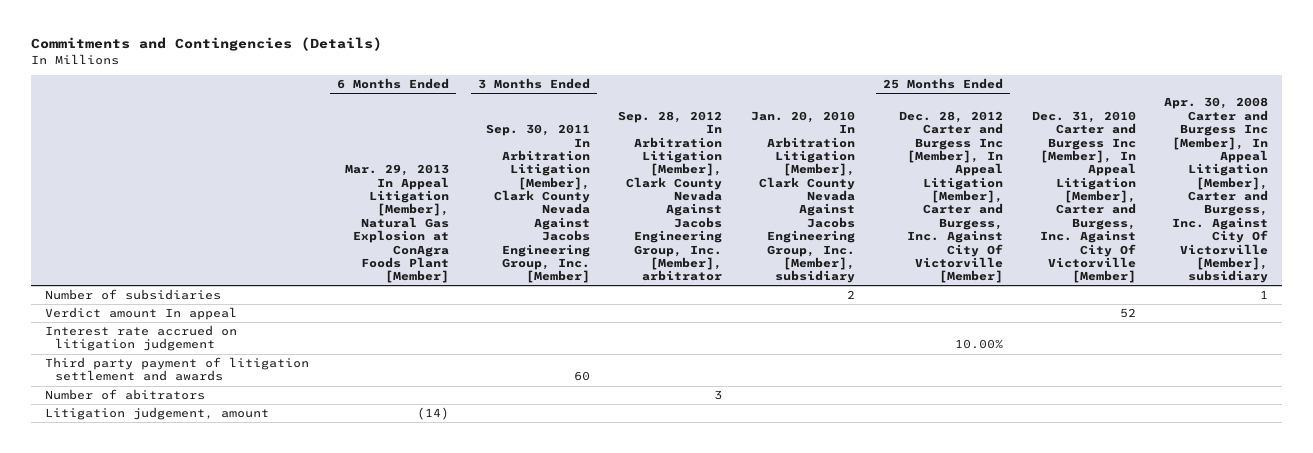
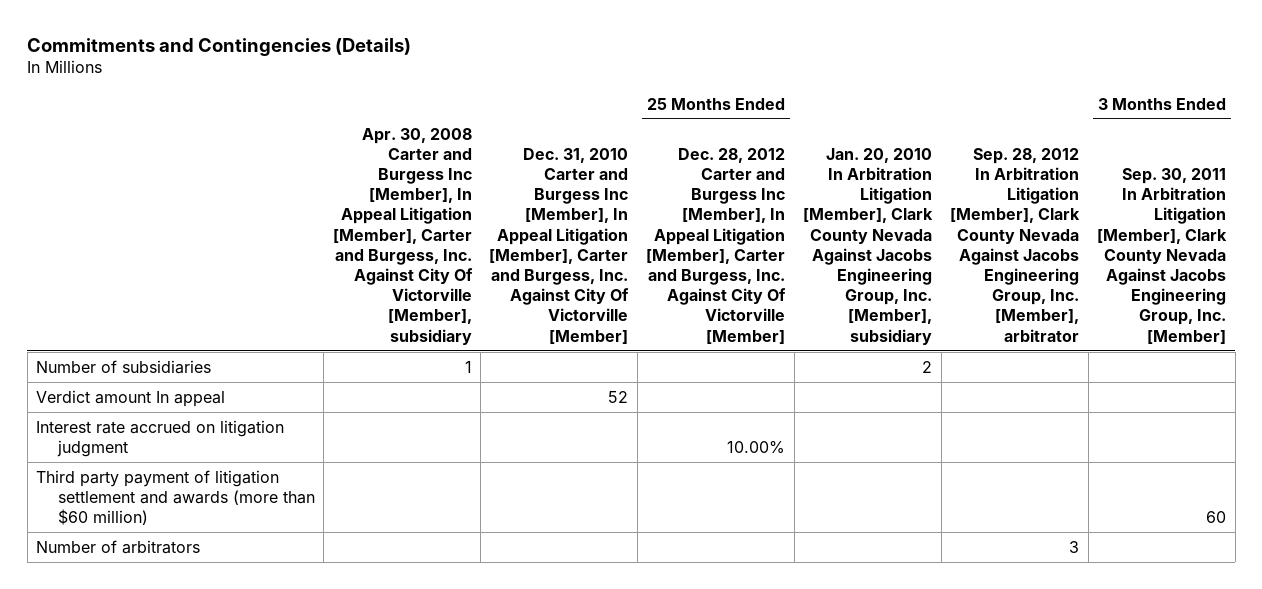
- | 6 Months Ended Mar. 29, 2013 In Appeal Litigation [Member], Natural Gas Explosion at ConAgra Foods Plant [Member] | 3 Months Ended Sep. 30, 2011 In Arbitration Litigation [Member], Clark County Nevada Against Jacobs Engineering Group, Inc. [Member] | Sep. 28, 2012 In Arbitration Litigation [Member], Clark County Nevada Against Jacobs Engineering Group, Inc. [Member], arbitrator | Jan. 20, 2010 In Arbitration Litigation [Member], Clark County Nevada Against Jacobs Engineering Group, Inc. [Member], subsidiary | 25 Months Ended Dec. 28, 2012 Carter and Burgess Inc [Member], In Appeal Litigation [Member], Carter and Burgess, Inc. Against City Of Victorville [Member] | Dec. 31, 2010 Carter and Burgess Inc [Member], In Appeal Litigation [Member], Carter and Burgess, Inc. Against City Of Victorville [Member] | Apr. 30, 2008 Carter and Burgess Inc [Member], In Appeal Litigation [Member], Carter and Burgess, Inc. Against City Of Victorville [Member], subsidiary
+ | Apr. 30, 2008 Carter and Burgess Inc [Member], In Appeal Litigation [Member], Carter and Burgess, Inc. Against City Of Victorville [Member], subsidiary | Dec. 31, 2010 Carter and Burgess Inc [Member], In Appeal Litigation [Member], Carter and Burgess, Inc. Against City Of Victorville [Member] | 25 Months Ended Dec. 28, 2012 Carter and Burgess Inc [Member], In Appeal Litigation [Member], Carter and Burgess, Inc. Against City Of Victorville [Member] | Jan. 20, 2010 In Arbitration Litigation [Member], Clark County Nevada Against Jacobs Engineering Group, Inc. [Member], subsidiary | Sep. 28, 2012 In Arbitration Litigation [Member], Clark County Nevada Against Jacobs Engineering Group, Inc. [Member], arbitrator | 3 Months Ended Sep. 30, 2011 In Arbitration Litigation [Member], Clark County Nevada Against Jacobs Engineering Group, Inc. [Member]
- Interest rate accrued on litigation judgement | | | | | 10.00% | |
- Third party payment of litigation settlement and awards | | 60 | | | | |
- Number of abitrators | | | 3 | | | |
- Litigation judgement, amount | (14) | | | | | |
+ Interest rate accrued on litigation judgment | | | 10.00% | | |
+ Third party payment of litigation settlement and awards (more than $60 million) | | | | | | 60
+ Number of arbitrators | | | | | 3 |

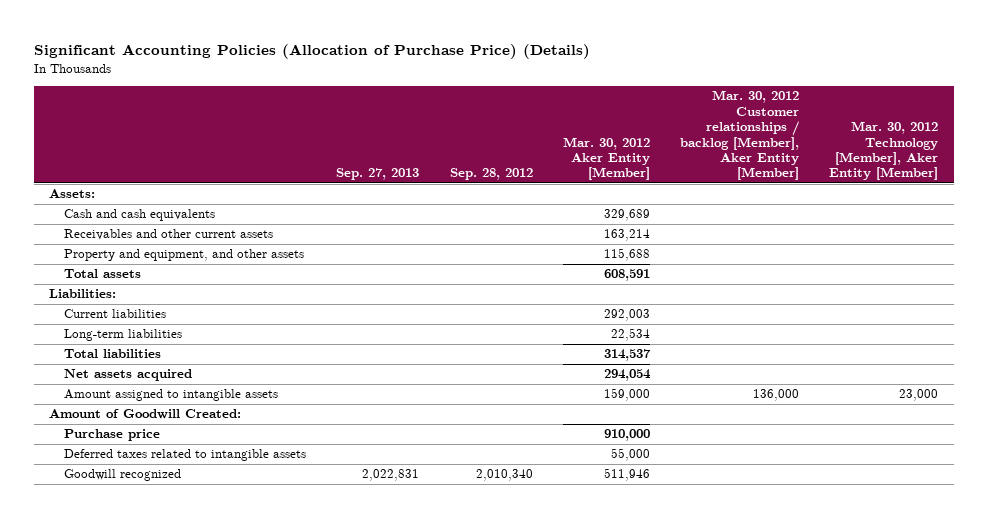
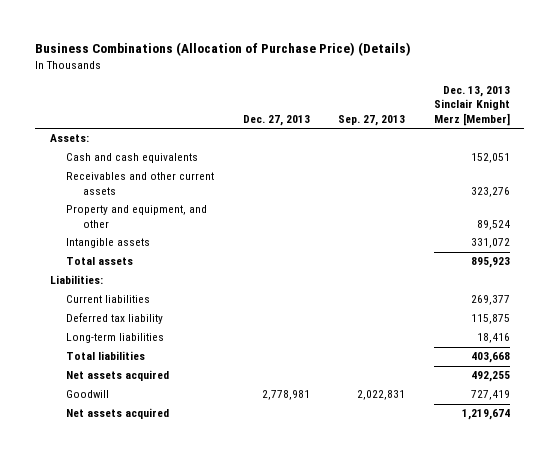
- Significant Accounting Policies (Allocation of Purchase Price) (Details)
+ Business Combinations (Allocation of Purchase Price) (Details)
- | Sep. 27, 2013 | Sep. 28, 2012 | Mar. 30, 2012 Aker Entity [Member] | Mar. 30, 2012 Customer relationships / backlog [Member], Aker Entity [Member] | Mar. 30, 2012 Technology [Member], Aker Entity [Member]
+ | Dec. 27, 2013 | Sep. 27, 2013 | Dec. 13, 2013 Sinclair Knight Merz [Member]
- Property and equipment, and other assets | | | 115,688 | |
+ Property and equipment, and other | | | 89,524
+ Intangible assets | | | 331,072
+ Deferred tax liability | | | 115,875
- Amount assigned to intangible assets | | | 159,000 | 136,000 | 23,000
- Amount of Goodwill Created:
- Purchase price | | | 910,000 | |
- Deferred taxes related to intangible assets | | | 55,000 | |
- Goodwill recognized | 2,022,831 | 2,010,340 | 511,946 | |
+ Goodwill | 2,778,981 | 2,022,831 | 727,419
+ Net assets acquired | | | 1,219,674

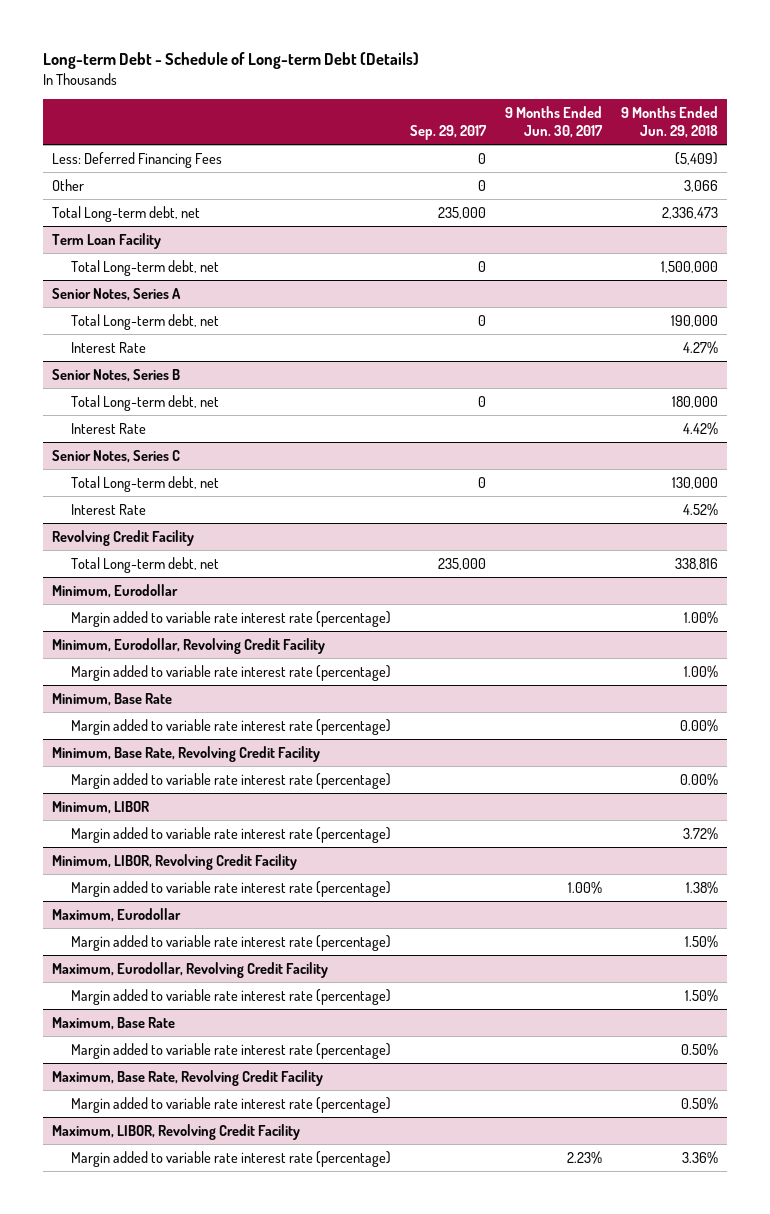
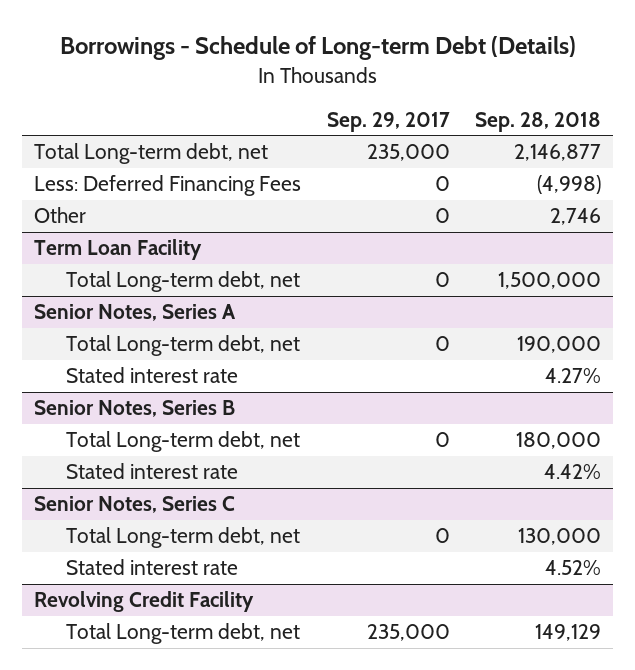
- Long-term Debt - Schedule of Long-term Debt (Details)
+ Borrowings - Schedule of Long-term Debt (Details)
- | Sep. 29, 2017 | 9 Months Ended Jun. 30, 2017 | 9 Months Ended Jun. 29, 2018
+ | Sep. 29, 2017 | Sep. 28, 2018
moved up: Total Long-term debt, net | 235,000 | 2,146,877
@ Senior Notes, Series A
- Interest Rate | | | 4.27%
+ Stated interest rate | | 4.27%
@ Senior Notes, Series B
- Interest Rate | | | 4.42%
+ Stated interest rate | | 4.42%
@ Senior Notes, Series C
- Interest Rate | | | 4.52%
+ Stated interest rate | | 4.52%
- Minimum, Eurodollar
- Margin added to variable rate interest rate (percentage) | | | 1.00%
- Minimum, Eurodollar, Revolving Credit Facility
- Margin added to variable rate interest rate (percentage) | | | 1.00%
- Minimum, Base Rate
- Margin added to variable rate interest rate (percentage) | | | 0.00%
- Minimum, Base Rate, Revolving Credit Facility
- Margin added to variable rate interest rate (percentage) | | | 0.00%
- Minimum, LIBOR
- Margin added to variable rate interest rate (percentage) | | | 3.72%
- Minimum, LIBOR, Revolving Credit Facility
- Margin added to variable rate interest rate (percentage) | | 1.00% | 1.38%
- Maximum, Eurodollar
- Margin added to variable rate interest rate (percentage) | | | 1.50%
- Maximum, Eurodollar, Revolving Credit Facility
- Margin added to variable rate interest rate (percentage) | | | 1.50%
- Maximum, Base Rate
- Margin added to variable rate interest rate (percentage) | | | 0.50%
- Maximum, Base Rate, Revolving Credit Facility
- Margin added to variable rate interest rate (percentage) | | | 0.50%
- Maximum, LIBOR, Revolving Credit Facility
- Margin added to variable rate interest rate (percentage) | | 2.23% | 3.36%

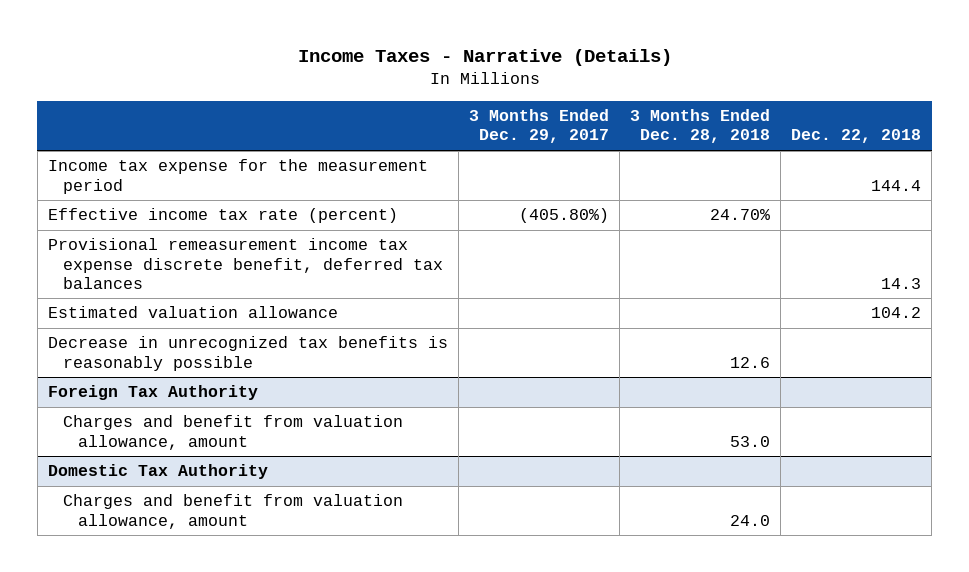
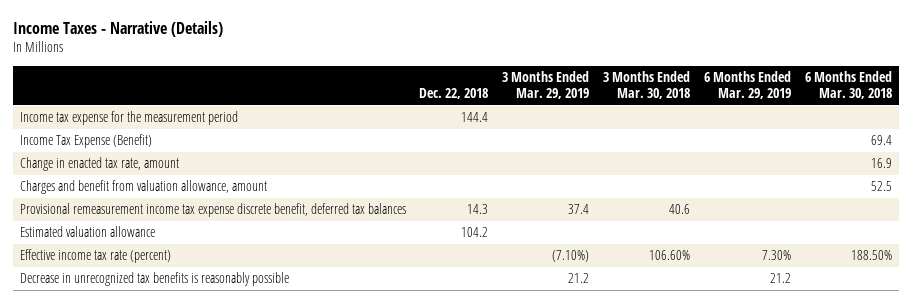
- | 3 Months Ended Dec. 29, 2017 | 3 Months Ended Dec. 28, 2018 | Dec. 22, 2018
+ | Dec. 22, 2018 | 3 Months Ended Mar. 29, 2019 | 3 Months Ended Mar. 30, 2018 | 6 Months Ended Mar. 29, 2019 | 6 Months Ended Mar. 30, 2018
+ Income Tax Expense (Benefit) | | | | | 69.4
+ Change in enacted tax rate, amount | | | | | 16.9
+ Charges and benefit from valuation allowance, amount | | | | | 52.5
moved down: Effective income tax rate (percent) | | (7.10%) | 106.60% | 7.30% | 188.50%
- Foreign Tax Authority
- Charges and benefit from valuation allowance, amount | | 53.0 |
- Domestic Tax Authority
- Charges and benefit from valuation allowance, amount | | 24.0 |

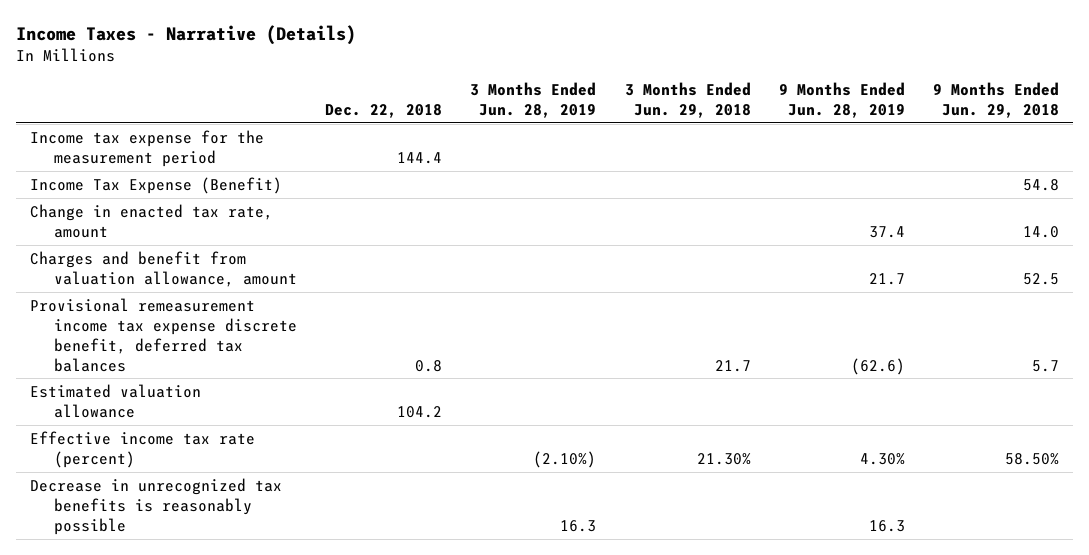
- | Dec. 22, 2018 | 3 Months Ended Mar. 29, 2019 | 3 Months Ended Mar. 30, 2018 | 6 Months Ended Mar. 29, 2019 | 6 Months Ended Mar. 30, 2018
+ | Dec. 22, 2018 | 3 Months Ended Jun. 28, 2019 | 3 Months Ended Jun. 29, 2018 | 9 Months Ended Jun. 28, 2019 | 9 Months Ended Jun. 29, 2018
- Provisional remeasurement income tax expense discrete benefit, deferred tax balances | 14.3 | 37.4 | 40.6 | |
+ Provisional remeasurement income tax expense discrete benefit, deferred tax balances | 0.8 | | 21.7 | (62.6) | 5.7

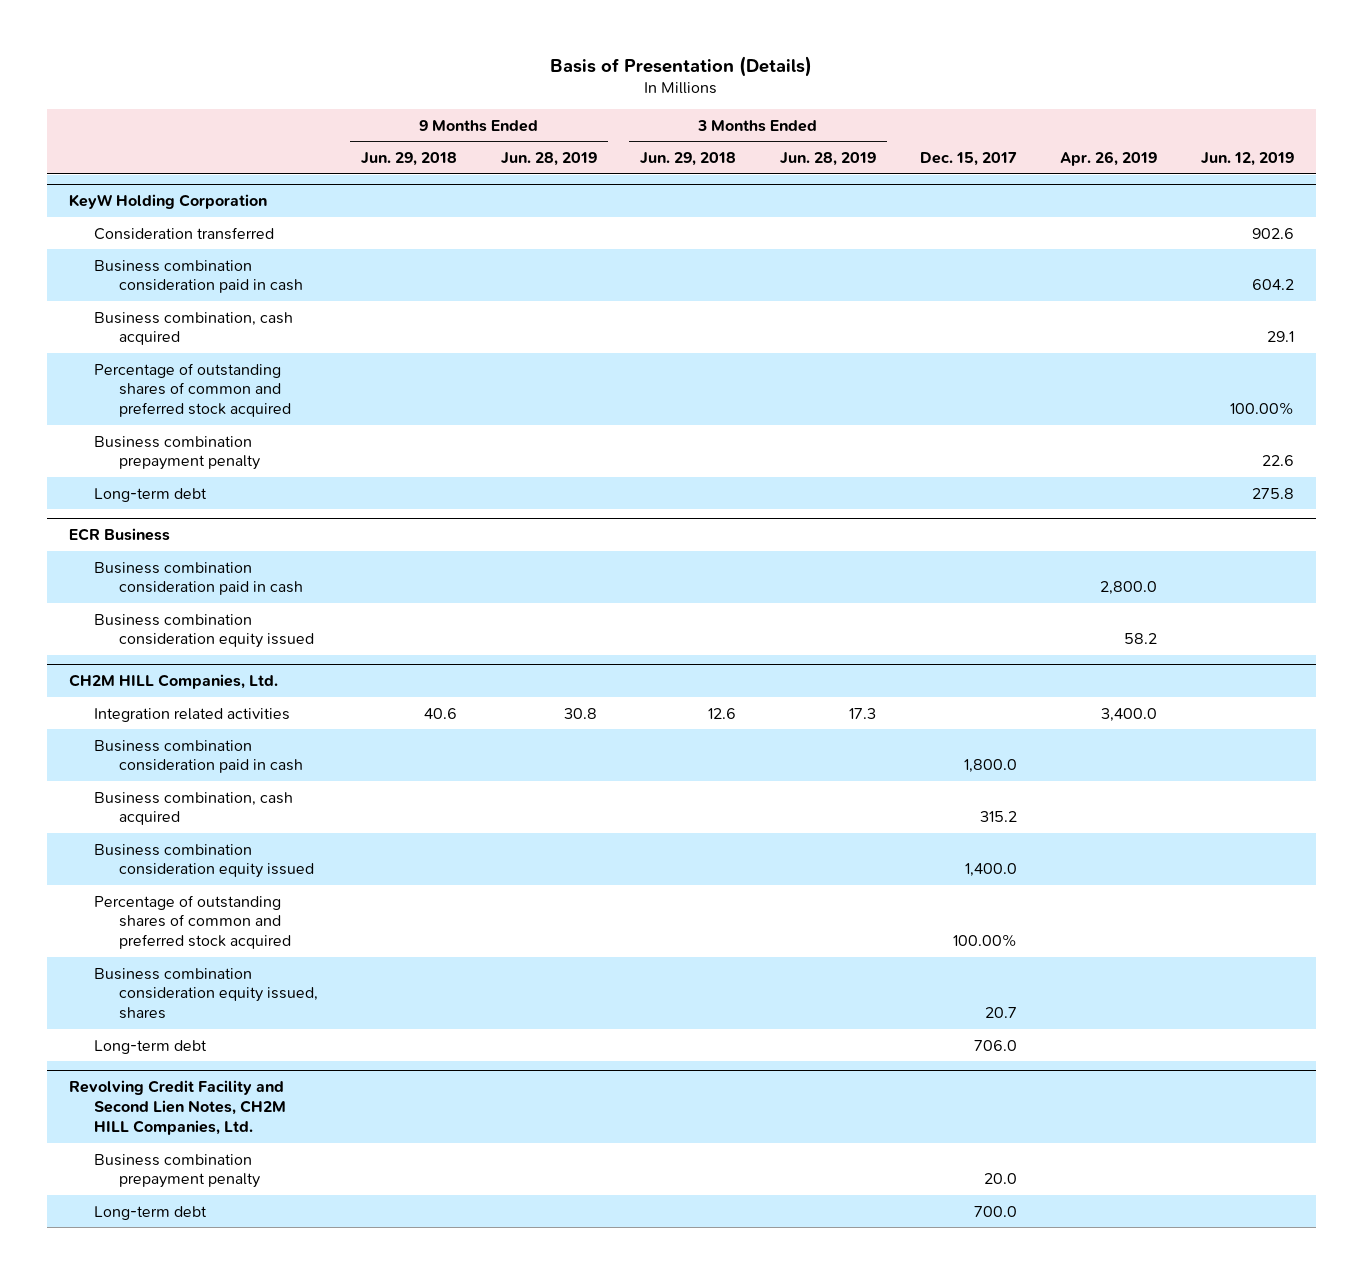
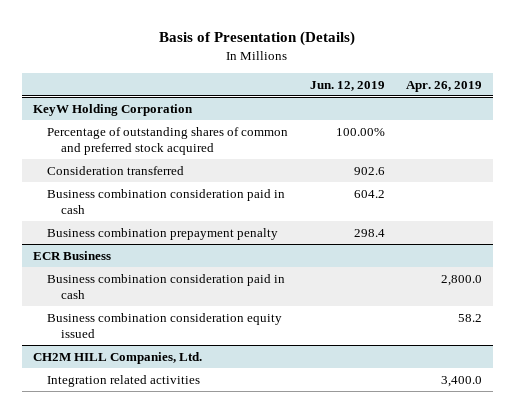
- | 9 Months Ended Jun. 29, 2018 | 9 Months Ended Jun. 28, 2019 | 3 Months Ended Jun. 29, 2018 | 3 Months Ended Jun. 28, 2019 | Dec. 15, 2017 | Apr. 26, 2019 | Jun. 12, 2019
+ | Jun. 12, 2019 | Apr. 26, 2019
@ KeyW Holding Corporation
moved up: Percentage of outstanding shares of common and preferred stock acquired | 100.00% |
- Business combination, cash acquired | | | | | | | 29.1
- Business combination prepayment penalty | | | | | | | 22.6
- Long-term debt | | | | | | | 275.8
+ Business combination prepayment penalty | 298.4 |
@ CH2M HILL Companies, Ltd.
- Business combination consideration paid in cash | | | | | 1,800.0 | |
- Business combination, cash acquired | | | | | 315.2 | |
- Business combination consideration equity issued | | | | | 1,400.0 | |
- Percentage of outstanding shares of common and preferred stock acquired | | | | | 100.00% | |
- Business combination consideration equity issued, shares | | | | | 20.7 | |
- Long-term debt | | | | | 706.0 | |
- Revolving Credit Facility and Second Lien Notes, CH2M HILL Companies, Ltd.
- Business combination prepayment penalty | | | | | 20.0 | |
- Long-term debt | | | | | 700.0 | |

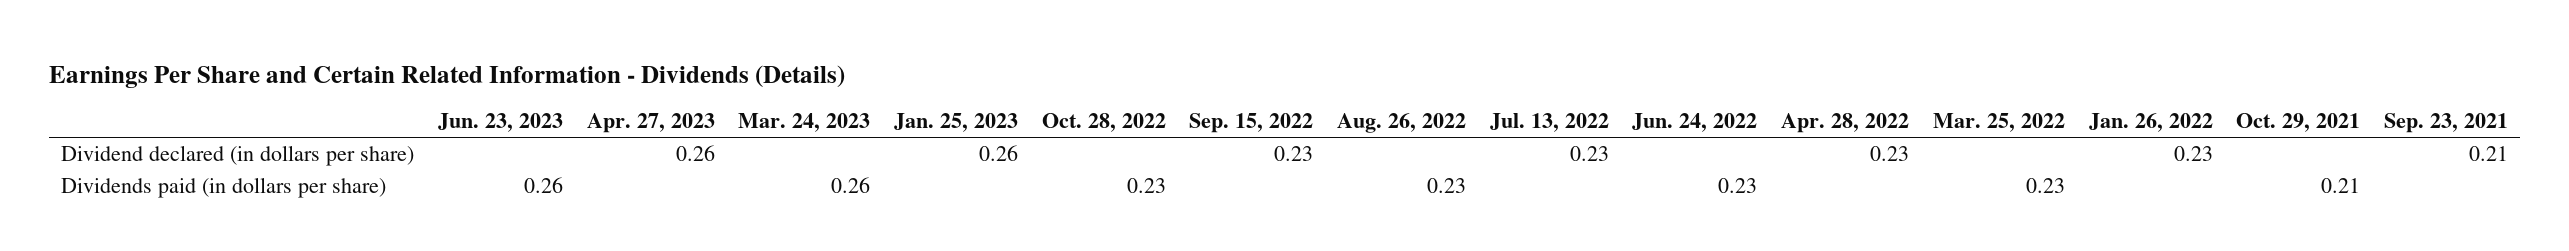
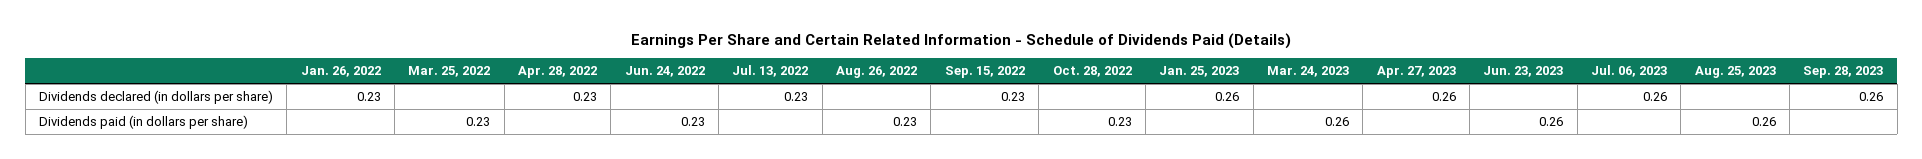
- Earnings Per Share and Certain Related Information - Dividends (Details)
+ Earnings Per Share and Certain Related Information - Schedule of Dividends Paid (Details)
- | Jun. 23, 2023 | Apr. 27, 2023 | Mar. 24, 2023 | Jan. 25, 2023 | Oct. 28, 2022 | Sep. 15, 2022 | Aug. 26, 2022 | Jul. 13, 2022 | Jun. 24, 2022 | Apr. 28, 2022 | Mar. 25, 2022 | Jan. 26, 2022 | Oct. 29, 2021 | Sep. 23, 2021
+ | Jan. 26, 2022 | Mar. 25, 2022 | Apr. 28, 2022 | Jun. 24, 2022 | Jul. 13, 2022 | Aug. 26, 2022 | Sep. 15, 2022 | Oct. 28, 2022 | Jan. 25, 2023 | Mar. 24, 2023 | Apr. 27, 2023 | Jun. 23, 2023 | Jul. 06, 2023 | Aug. 25, 2023 | Sep. 28, 2023
- Dividend declared (in dollars per share) | | 0.26 | | 0.26 | | 0.23 | | 0.23 | | 0.23 | | 0.23 | | 0.21
+ Dividends declared (in dollars per share) | 0.23 | | 0.23 | | 0.23 | | 0.23 | | 0.26 | | 0.26 | | 0.26 | | 0.26

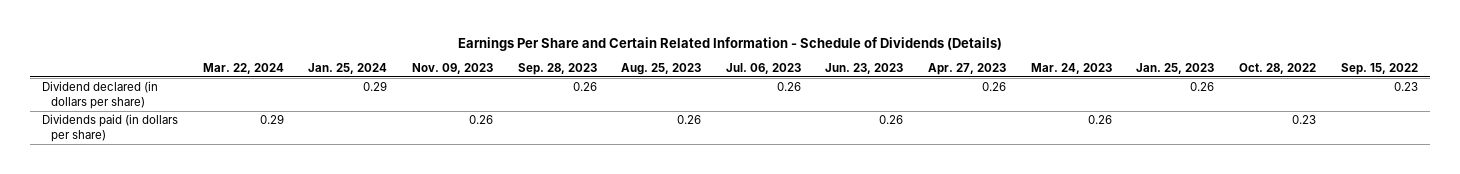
- Earnings Per Share and Certain Related Information - Schedule of Dividends Paid (Details)
+ Earnings Per Share and Certain Related Information - Schedule of Dividends (Details)
- | Jan. 26, 2022 | Mar. 25, 2022 | Apr. 28, 2022 | Jun. 24, 2022 | Jul. 13, 2022 | Aug. 26, 2022 | Sep. 15, 2022 | Oct. 28, 2022 | Jan. 25, 2023 | Mar. 24, 2023 | Apr. 27, 2023 | Jun. 23, 2023 | Jul. 06, 2023 | Aug. 25, 2023 | Sep. 28, 2023
+ | Mar. 22, 2024 | Jan. 25, 2024 | Nov. 09, 2023 | Sep. 28, 2023 | Aug. 25, 2023 | Jul. 06, 2023 | Jun. 23, 2023 | Apr. 27, 2023 | Mar. 24, 2023 | Jan. 25, 2023 | Oct. 28, 2022 | Sep. 15, 2022
- Dividends declared (in dollars per share) | 0.23 | | 0.23 | | 0.23 | | 0.23 | | 0.26 | | 0.26 | | 0.26 | | 0.26
+ Dividend declared (in dollars per share) | | 0.29 | | 0.26 | | 0.26 | | 0.26 | | 0.26 | | 0.23

